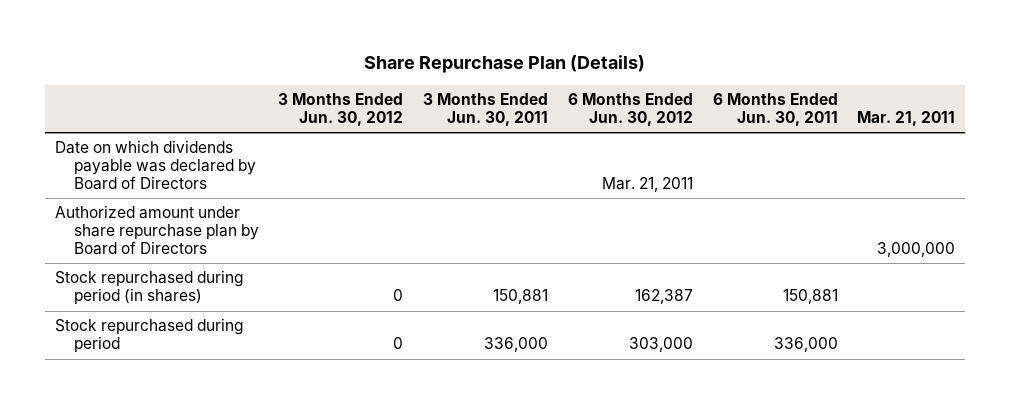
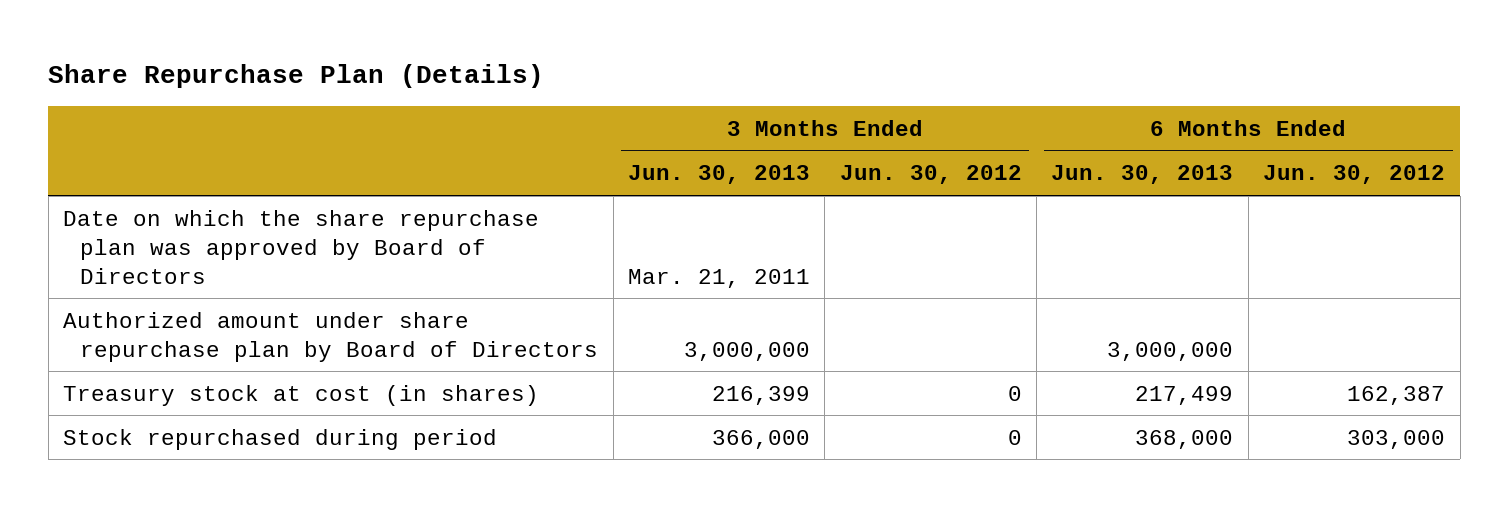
- | 3 Months Ended Jun. 30, 2012 | 3 Months Ended Jun. 30, 2011 | 6 Months Ended Jun. 30, 2012 | 6 Months Ended Jun. 30, 2011 | Mar. 21, 2011
+ | 3 Months Ended Jun. 30, 2013 | 3 Months Ended Jun. 30, 2012 | 6 Months Ended Jun. 30, 2013 | 6 Months Ended Jun. 30, 2012
- Date on which dividends payable was declared by Board of Directors | | | Mar. 21, 2011 | |
+ Date on which the share repurchase plan was approved by Board of Directors | Mar. 21, 2011 | | |
- Stock repurchased during period (in shares) | 0 | 150,881 | 162,387 | 150,881 |
+ Treasury stock at cost (in shares) | 216,399 | 0 | 217,499 | 162,387

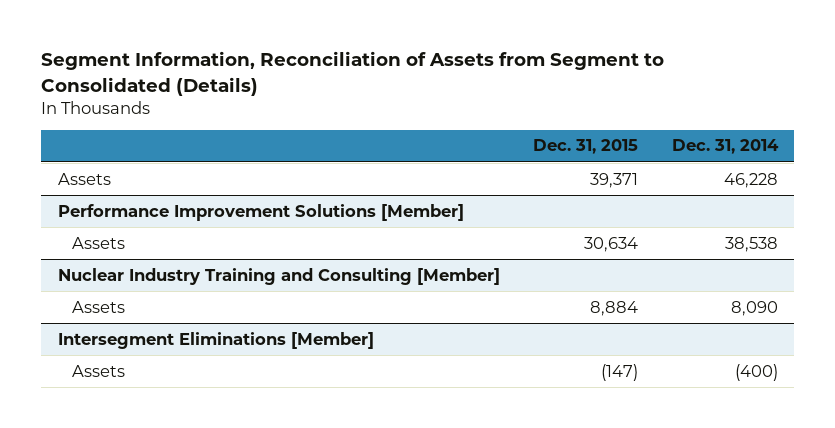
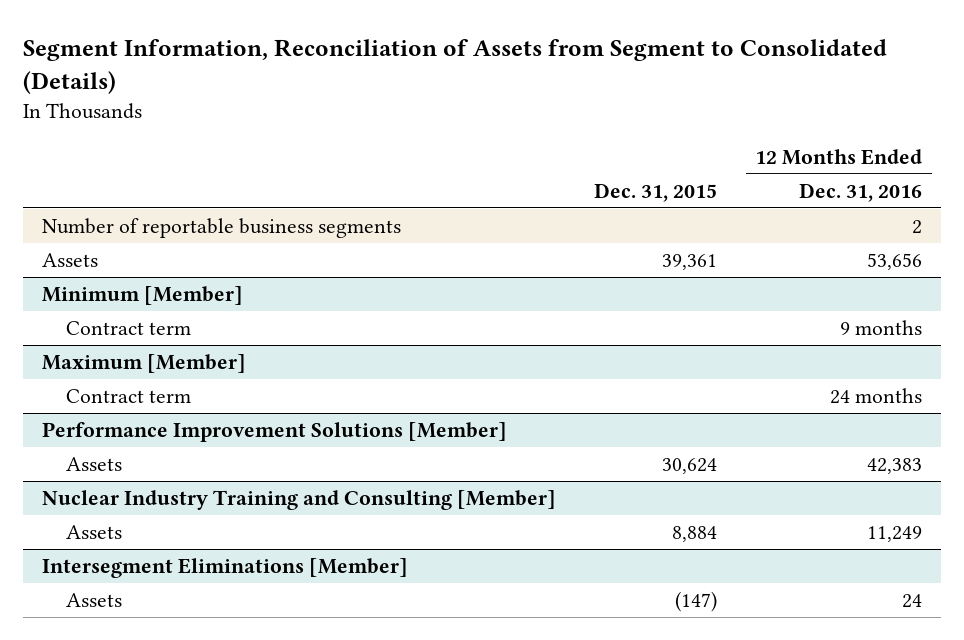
- | Dec. 31, 2015 | Dec. 31, 2014
+ | Dec. 31, 2015 | 12 Months Ended Dec. 31, 2016
- Assets | 39,371 | 46,228
+ Number of reportable business segments | | 2
+ Assets | 39,361 | 53,656
+ Minimum [Member]
+ Contract term | | 9 months
+ Maximum [Member]
+ Contract term | | 24 months
@ Performance Improvement Solutions [Member]
- Assets | 30,634 | 38,538
+ Assets | 30,624 | 42,383

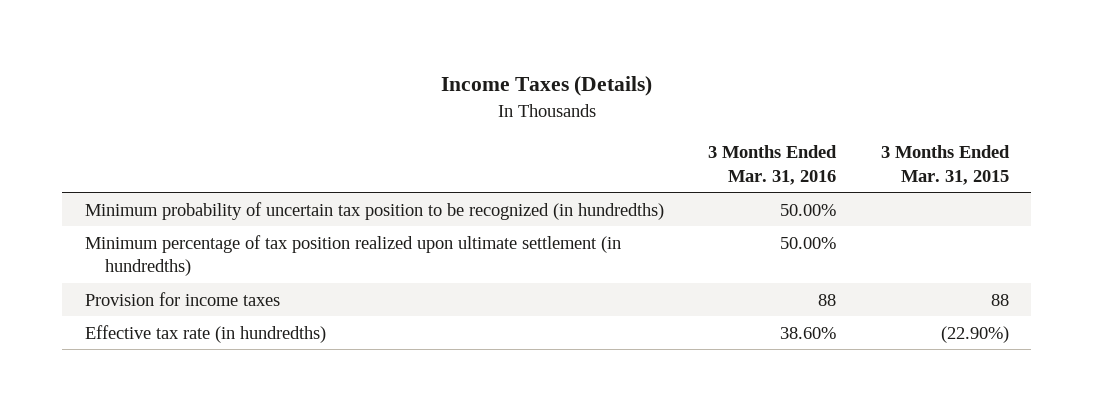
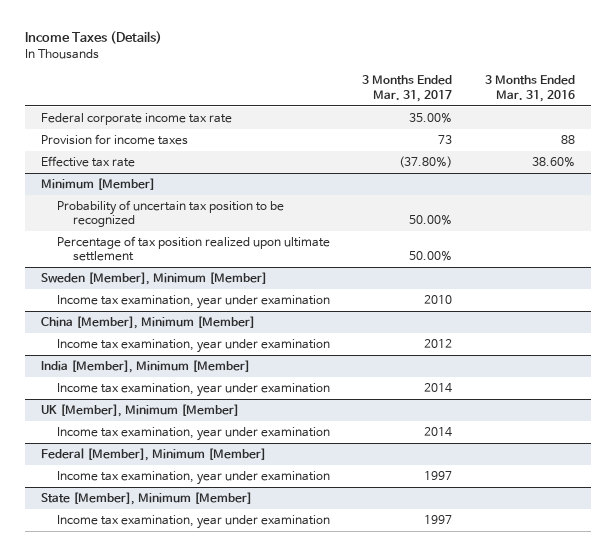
- | 3 Months Ended Mar. 31, 2016 | 3 Months Ended Mar. 31, 2015
+ | 3 Months Ended Mar. 31, 2017 | 3 Months Ended Mar. 31, 2016
- Minimum probability of uncertain tax position to be recognized (in hundredths) | 50.00% |
- Minimum percentage of tax position realized upon ultimate settlement (in hundredths) | 50.00% |
+ Federal corporate income tax rate | 35.00% |
- Effective tax rate (in hundredths) | 38.60% | (22.90%)
+ Effective tax rate | (37.80%) | 38.60%
+ Minimum [Member]
+ Probability of uncertain tax position to be recognized | 50.00% |
+ Percentage of tax position realized upon ultimate settlement | 50.00% |
+ Sweden [Member], Minimum [Member]
+ Income tax examination, year under examination | 2010 |
+ China [Member], Minimum [Member]
+ Income tax examination, year under examination | 2012 |
+ India [Member], Minimum [Member]
+ Income tax examination, year under examination | 2014 |
+ UK [Member], Minimum [Member]
+ Income tax examination, year under examination | 2014 |
+ Federal [Member], Minimum [Member]
+ Income tax examination, year under examination | 1997 |
+ State [Member], Minimum [Member]
+ Income tax examination, year under examination | 1997 |

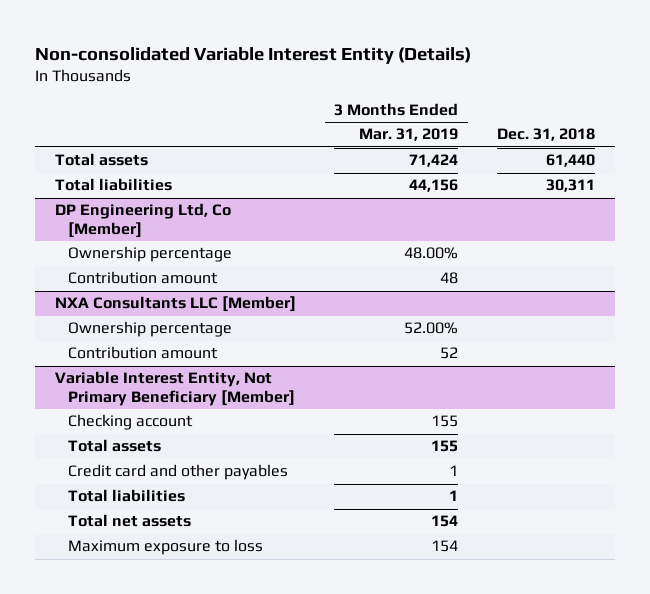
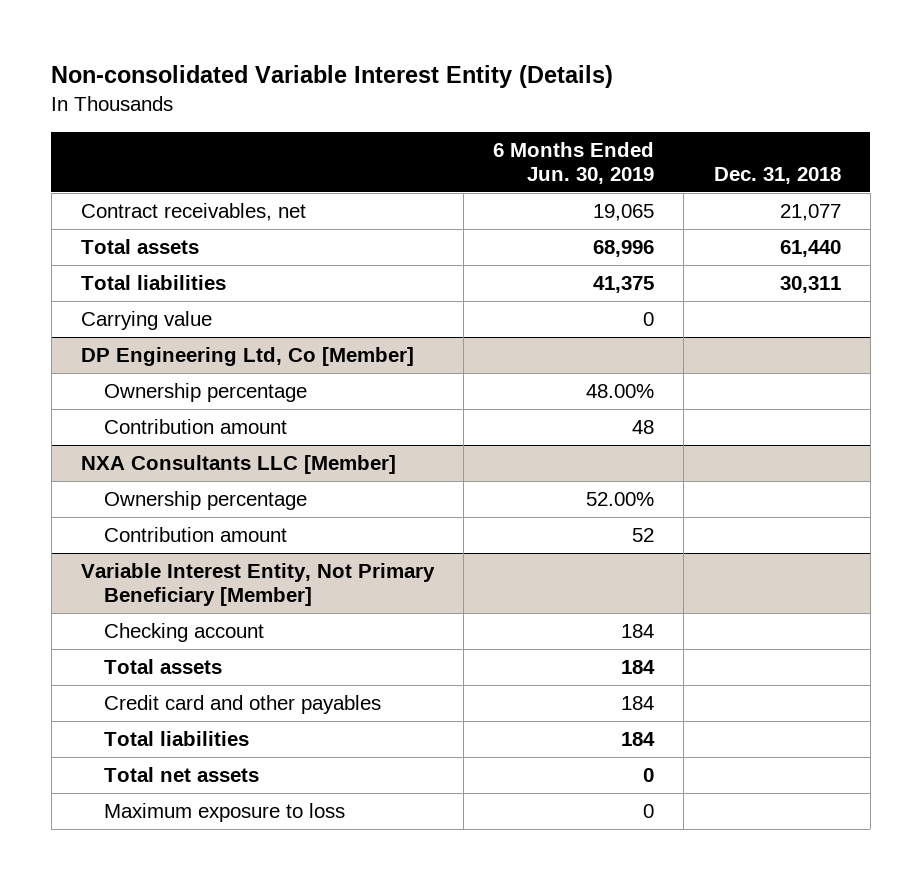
- | 3 Months Ended Mar. 31, 2019 | Dec. 31, 2018
+ | 6 Months Ended Jun. 30, 2019 | Dec. 31, 2018
+ Contract receivables, net | 19,065 | 21,077
+ Carrying value | 0 |

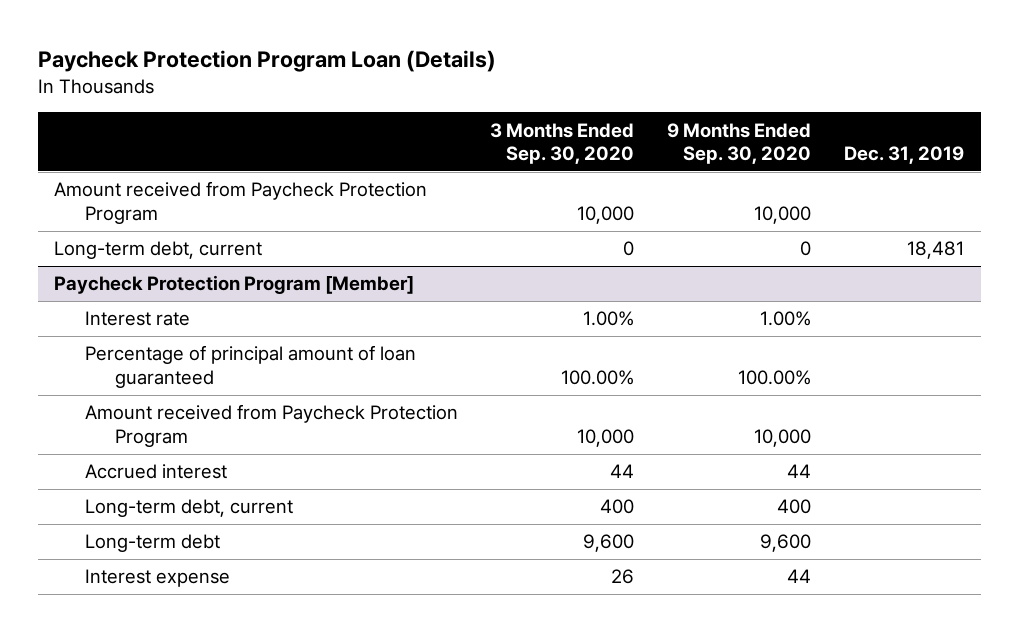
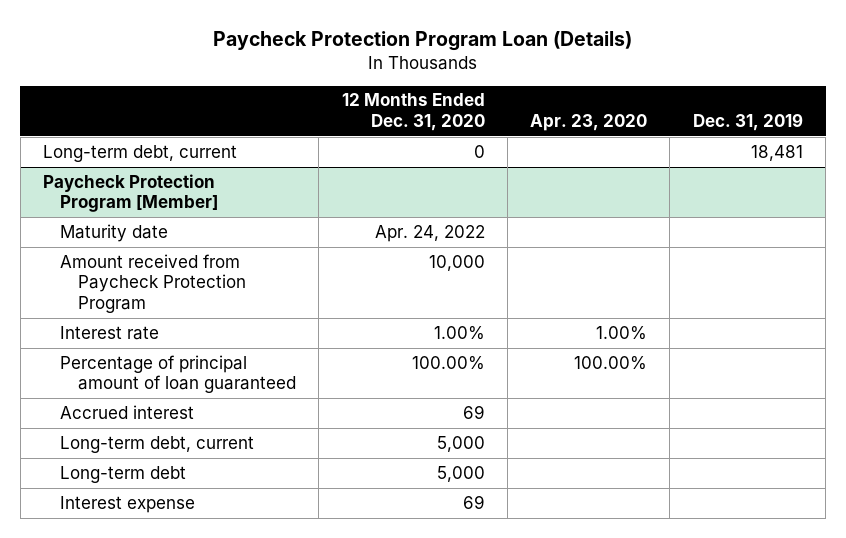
- | 3 Months Ended Sep. 30, 2020 | 9 Months Ended Sep. 30, 2020 | Dec. 31, 2019
+ | 12 Months Ended Dec. 31, 2020 | Apr. 23, 2020 | Dec. 31, 2019
- Amount received from Paycheck Protection Program | 10,000 | 10,000 |
@ Paycheck Protection Program [Member]
+ Maturity date | Apr. 24, 2022 | |
moved up: Amount received from Paycheck Protection Program | 10,000 | |

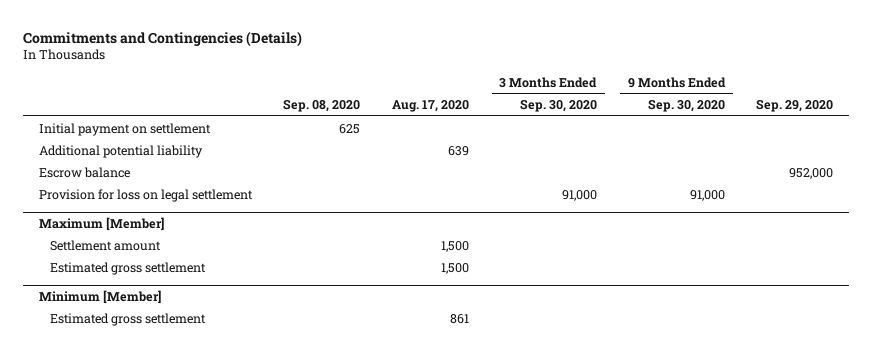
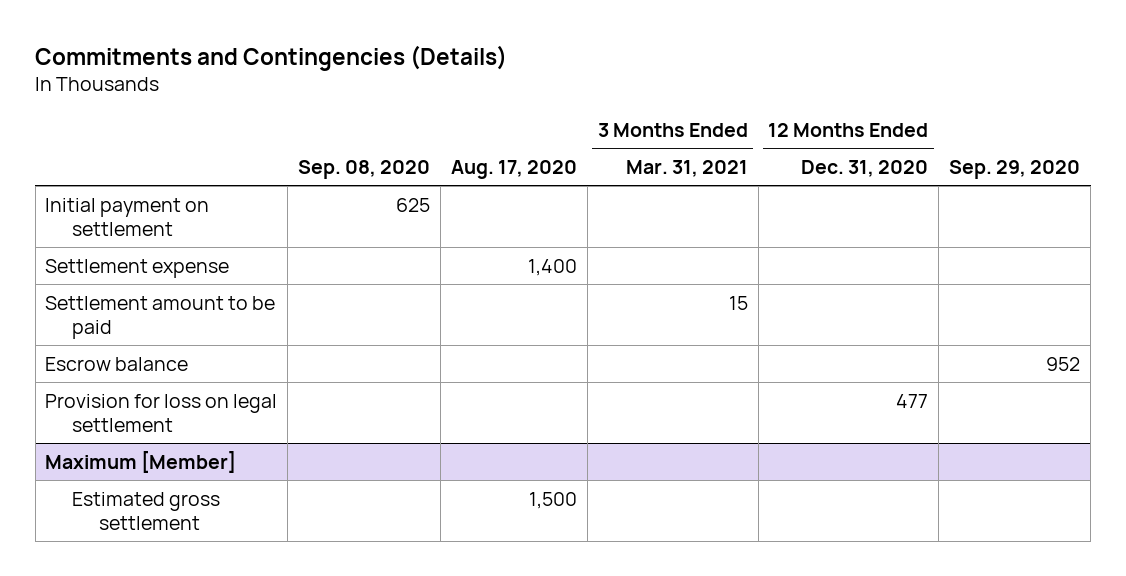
- | Sep. 08, 2020 | Aug. 17, 2020 | 3 Months Ended Sep. 30, 2020 | 9 Months Ended Sep. 30, 2020 | Sep. 29, 2020
+ | Sep. 08, 2020 | Aug. 17, 2020 | 3 Months Ended Mar. 31, 2021 | 12 Months Ended Dec. 31, 2020 | Sep. 29, 2020
- Additional potential liability | | 639 | | |
- Escrow balance | | | | | 952,000
+ Settlement expense | | 1,400 | | |
+ Settlement amount to be paid | | | 15 | |
+ Escrow balance | | | | | 952
@ Maximum [Member]
- Settlement amount | | 1,500 | | |
- Minimum [Member]
- Estimated gross settlement | | 861 | | |

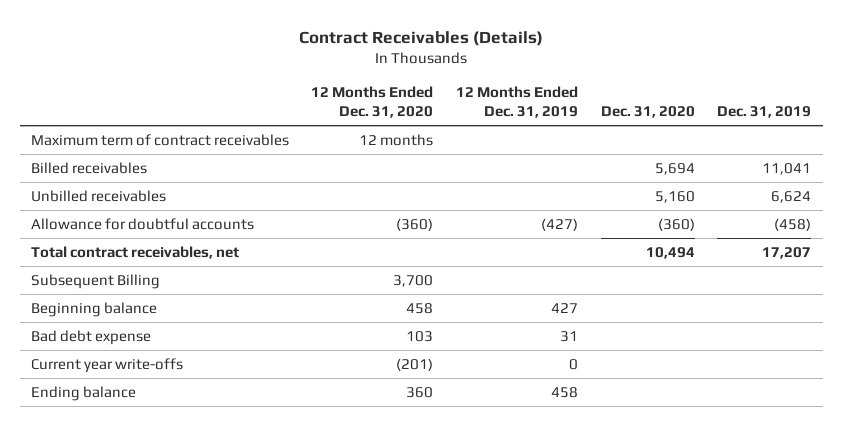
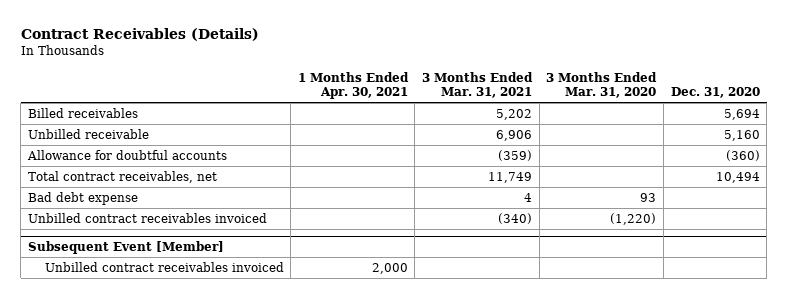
- | 12 Months Ended Dec. 31, 2020 | 12 Months Ended Dec. 31, 2019 | Dec. 31, 2020 | Dec. 31, 2019
+ | 1 Months Ended Apr. 30, 2021 | 3 Months Ended Mar. 31, 2021 | 3 Months Ended Mar. 31, 2020 | Dec. 31, 2020
- Maximum term of contract receivables | 12 months | | |
- Unbilled receivables | | | 5,160 | 6,624
+ Unbilled receivable | | 6,906 | | 5,160
- Subsequent Billing | 3,700 | | |
- Beginning balance | 458 | 427 | |
- Current year write-offs | (201) | 0 | |
- Ending balance | 360 | 458 | |
+ Unbilled contract receivables invoiced | | (340) | (1,220) |
+ Subsequent Event [Member]
+ Unbilled contract receivables invoiced | 2,000 | | |

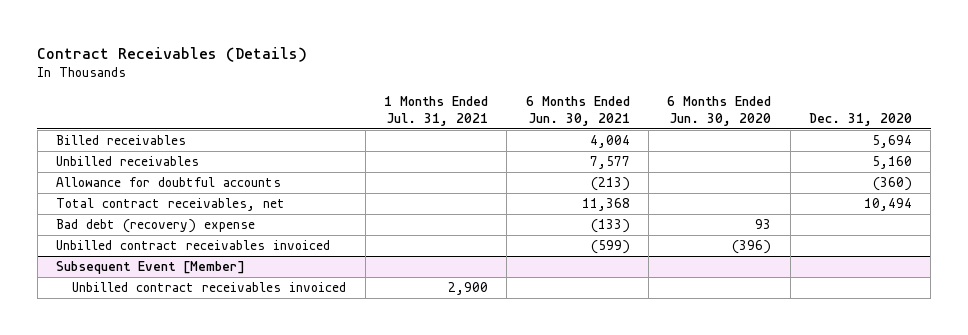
- | 1 Months Ended Apr. 30, 2021 | 3 Months Ended Mar. 31, 2021 | 3 Months Ended Mar. 31, 2020 | Dec. 31, 2020
+ | 1 Months Ended Jul. 31, 2021 | 6 Months Ended Jun. 30, 2021 | 6 Months Ended Jun. 30, 2020 | Dec. 31, 2020
- Unbilled receivable | | 6,906 | | 5,160
+ Unbilled receivables | | 7,577 | | 5,160
- Bad debt expense | | 4 | 93 |
+ Bad debt (recovery) expense | | (133) | 93 |

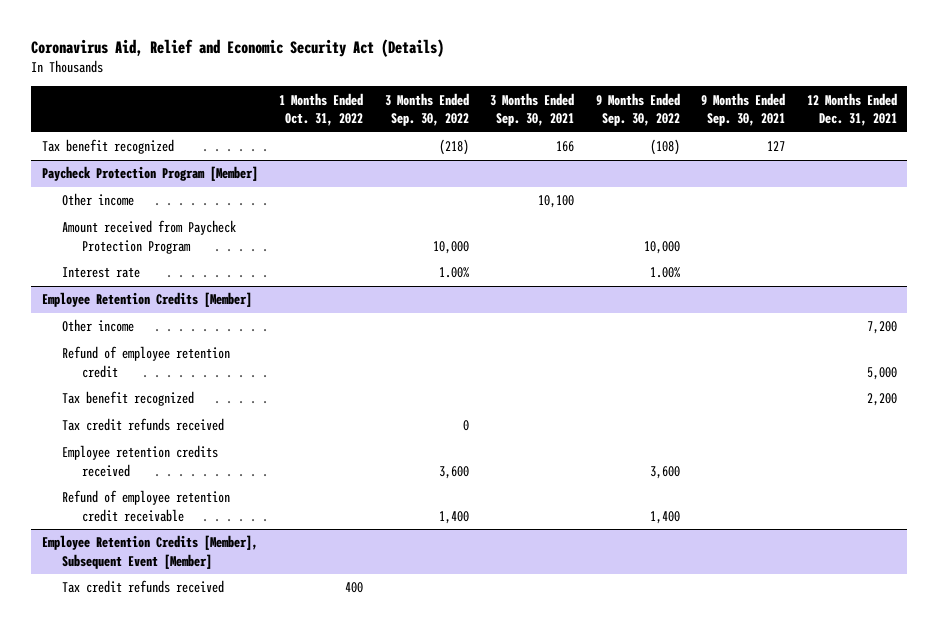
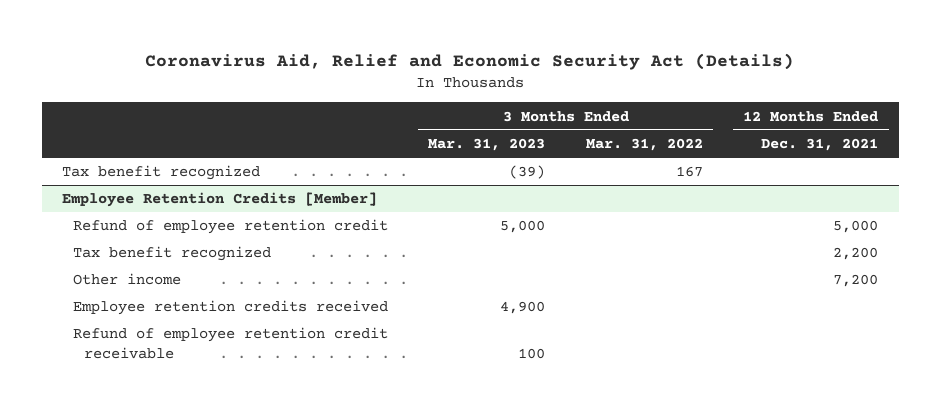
- | 1 Months Ended Oct. 31, 2022 | 3 Months Ended Sep. 30, 2022 | 3 Months Ended Sep. 30, 2021 | 9 Months Ended Sep. 30, 2022 | 9 Months Ended Sep. 30, 2021 | 12 Months Ended Dec. 31, 2021
+ | 3 Months Ended Mar. 31, 2023 | 3 Months Ended Mar. 31, 2022 | 12 Months Ended Dec. 31, 2021
- Paycheck Protection Program [Member]
- Other income | | | 10,100 | | |
- Amount received from Paycheck Protection Program | | 10,000 | | 10,000 | |
- Interest rate | | 1.00% | | 1.00% | |
@ Employee Retention Credits [Member]
- Tax credit refunds received | | 0 | | | |
moved down: Other income | | | 7,200
- Employee Retention Credits [Member], Subsequent Event [Member]
- Tax credit refunds received | 400 | | | | |

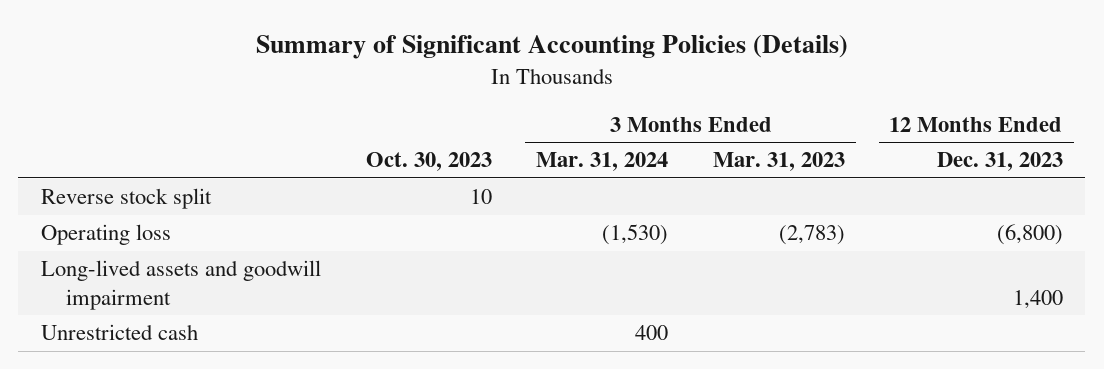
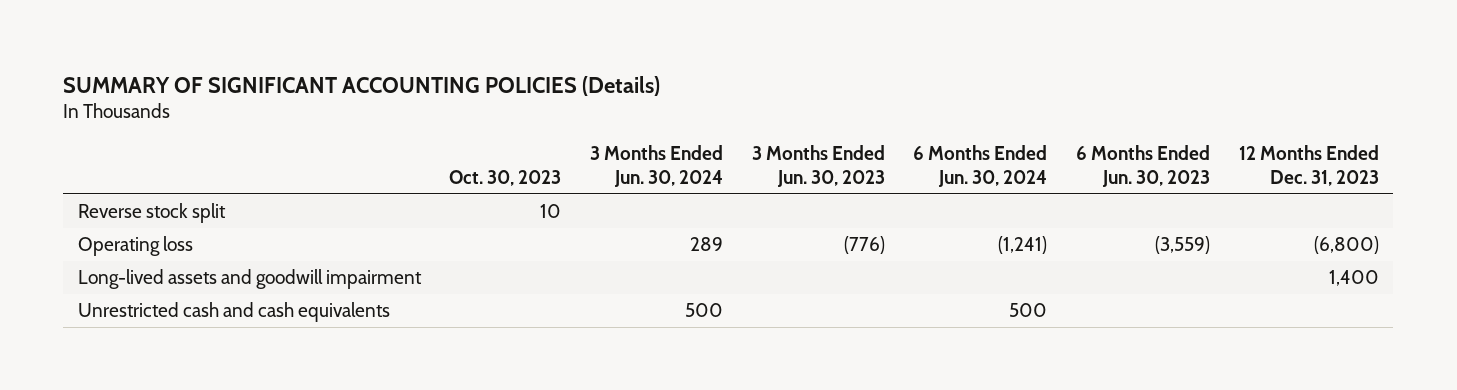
- Summary of Significant Accounting Policies (Details)
+ SUMMARY OF SIGNIFICANT ACCOUNTING POLICIES (Details)
- | Oct. 30, 2023 | 3 Months Ended Mar. 31, 2024 | 3 Months Ended Mar. 31, 2023 | 12 Months Ended Dec. 31, 2023
+ | Oct. 30, 2023 | 3 Months Ended Jun. 30, 2024 | 3 Months Ended Jun. 30, 2023 | 6 Months Ended Jun. 30, 2024 | 6 Months Ended Jun. 30, 2023 | 12 Months Ended Dec. 31, 2023
- Unrestricted cash | | 400 | |
+ Unrestricted cash and cash equivalents | | 500 | | 500 | |

